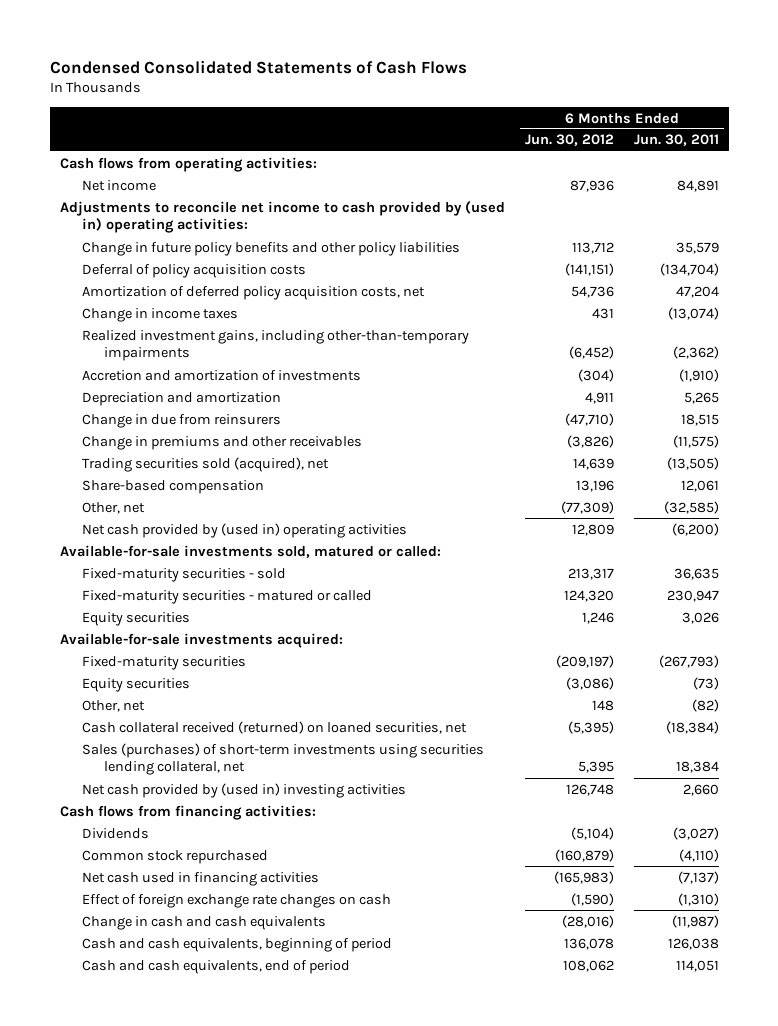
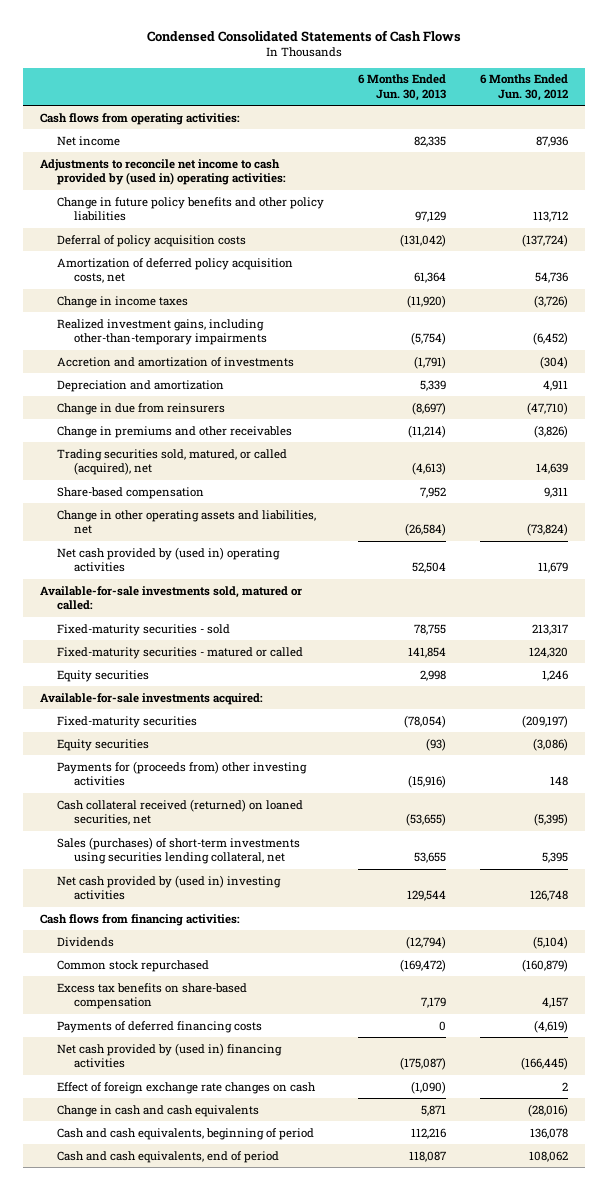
- | 6 Months Ended Jun. 30, 2012 | 6 Months Ended Jun. 30, 2011
+ | 6 Months Ended Jun. 30, 2013 | 6 Months Ended Jun. 30, 2012
- Deferral of policy acquisition costs | (141,151) | (134,704)
+ Deferral of policy acquisition costs | (131,042) | (137,724)
- Change in income taxes | 431 | (13,074)
+ Change in income taxes | (11,920) | (3,726)
- Trading securities sold (acquired), net | 14,639 | (13,505)
- Share-based compensation | 13,196 | 12,061
- Other, net | (77,309) | (32,585)
- Net cash provided by (used in) operating activities | 12,809 | (6,200)
+ Trading securities sold, matured, or called (acquired), net | (4,613) | 14,639
+ Share-based compensation | 7,952 | 9,311
+ Change in other operating assets and liabilities, net | (26,584) | (73,824)
+ Net cash provided by (used in) operating activities | 52,504 | 11,679
- Other, net | 148 | (82)
+ Payments for (proceeds from) other investing activities | (15,916) | 148
- Net cash used in financing activities | (165,983) | (7,137)
- Effect of foreign exchange rate changes on cash | (1,590) | (1,310)
+ Excess tax benefits on share-based compensation | 7,179 | 4,157
+ Payments of deferred financing costs | 0 | (4,619)
+ Net cash provided by (used in) financing activities | (175,087) | (166,445)
+ Effect of foreign exchange rate changes on cash | (1,090) | 2

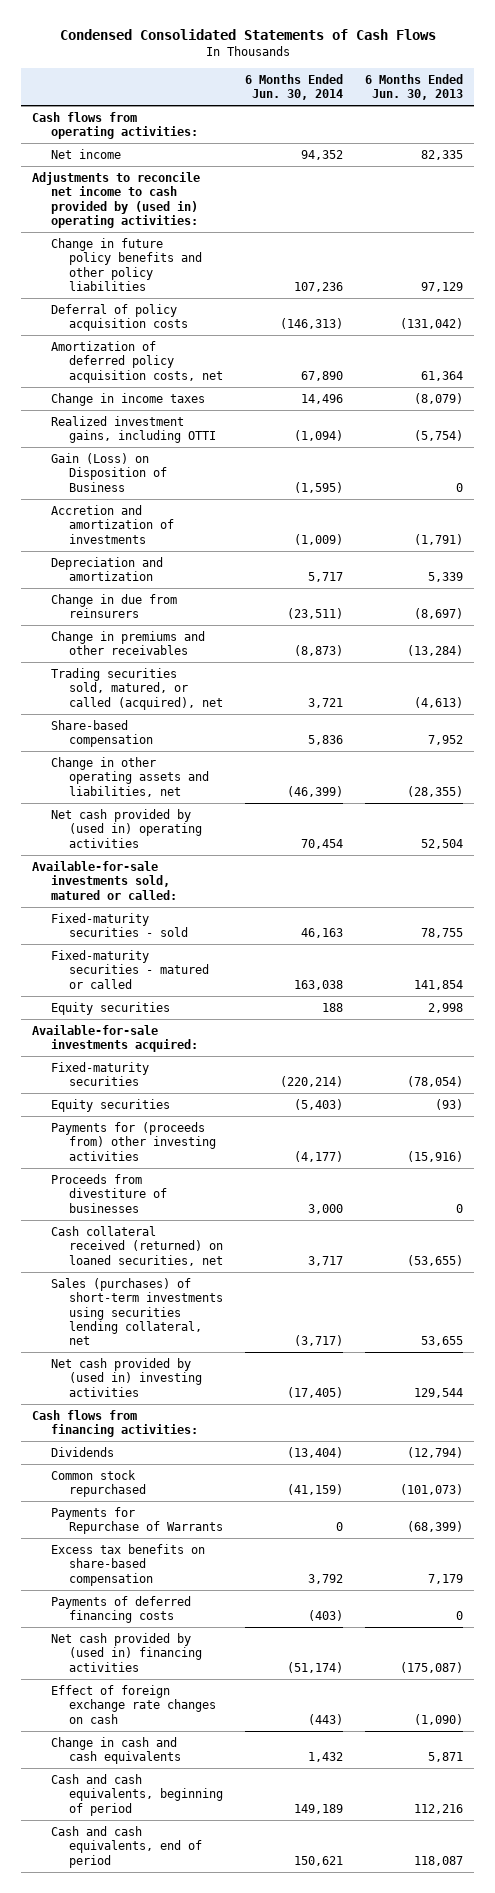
- | 6 Months Ended Jun. 30, 2013 | 6 Months Ended Jun. 30, 2012
+ | 6 Months Ended Jun. 30, 2014 | 6 Months Ended Jun. 30, 2013
- Change in income taxes | (11,920) | (3,726)
- Realized investment gains, including other-than-temporary impairments | (5,754) | (6,452)
+ Change in income taxes | 14,496 | (8,079)
+ Realized investment gains, including OTTI | (1,094) | (5,754)
+ Gain (Loss) on Disposition of Business | (1,595) | 0
- Change in premiums and other receivables | (11,214) | (3,826)
+ Change in premiums and other receivables | (8,873) | (13,284)
- Change in other operating assets and liabilities, net | (26,584) | (73,824)
+ Change in other operating assets and liabilities, net | (46,399) | (28,355)
+ Proceeds from divestiture of businesses | 3,000 | 0
- Common stock repurchased | (169,472) | (160,879)
+ Common stock repurchased | (41,159) | (101,073)
+ Payments for Repurchase of Warrants | 0 | (68,399)

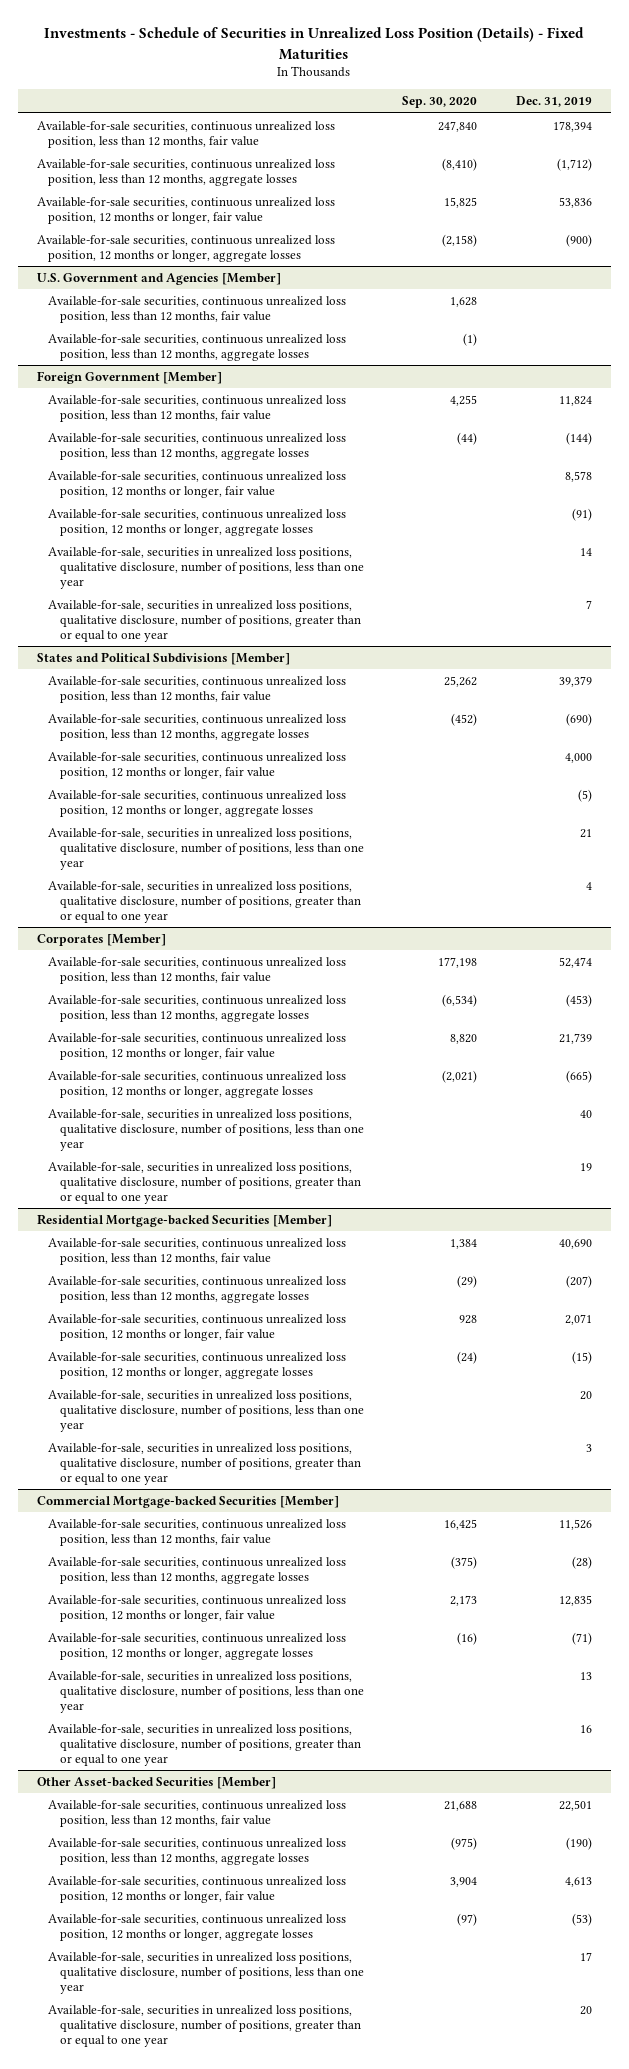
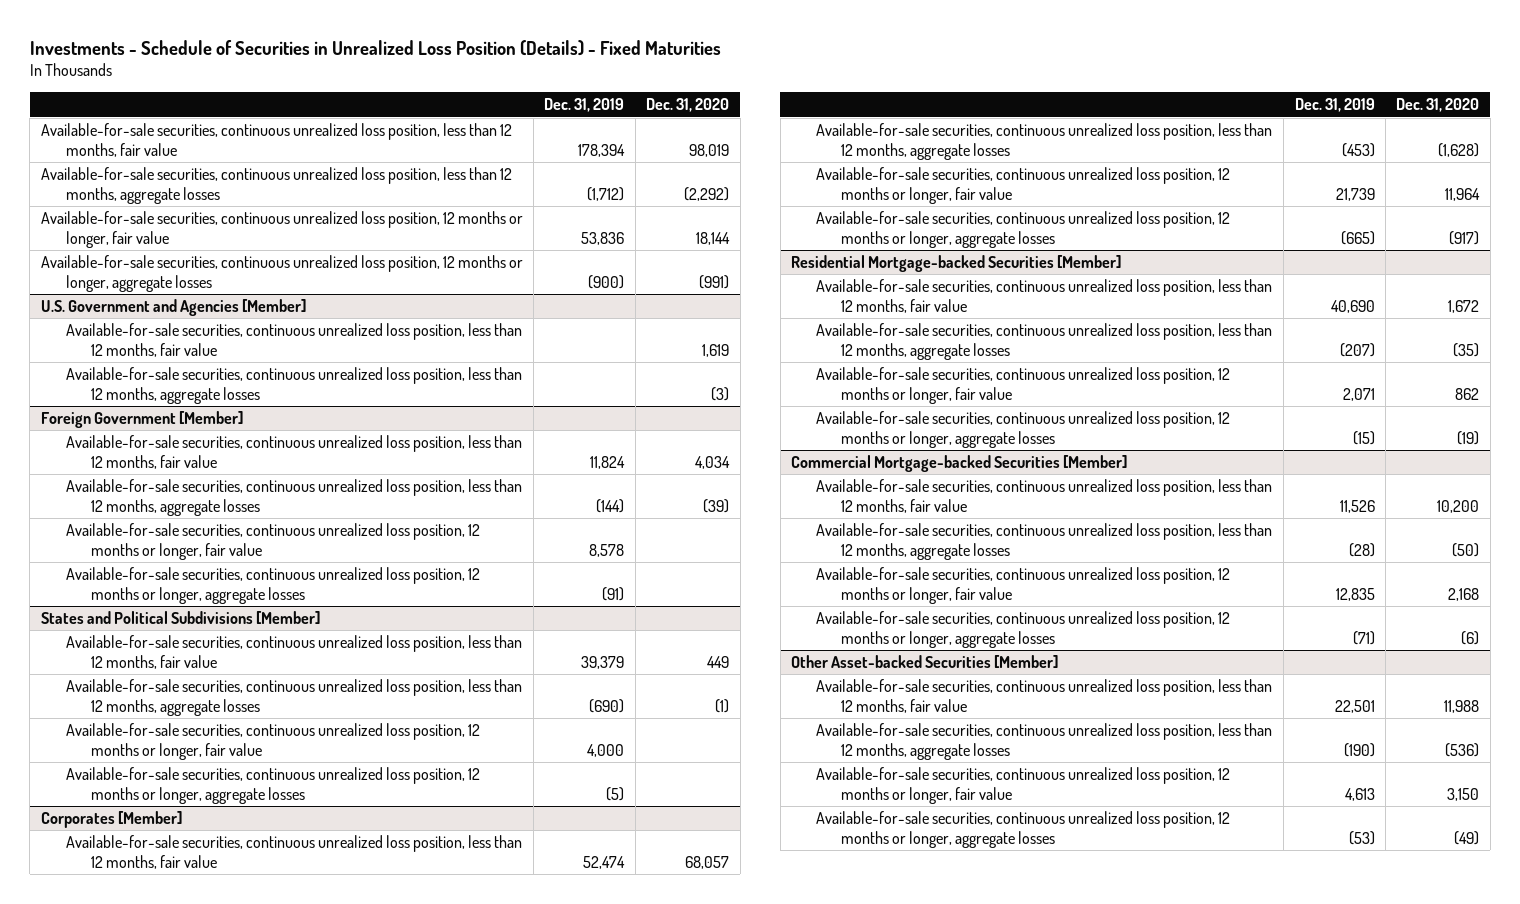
- | Sep. 30, 2020 | Dec. 31, 2019
+ | Dec. 31, 2019 | Dec. 31, 2020
@ Foreign Government [Member]
- Available-for-sale, securities in unrealized loss positions, qualitative disclosure, number of positions, less than one year | | 14
- Available-for-sale, securities in unrealized loss positions, qualitative disclosure, number of positions, greater than or equal to one year | | 7
@ States and Political Subdivisions [Member]
- Available-for-sale, securities in unrealized loss positions, qualitative disclosure, number of positions, less than one year | | 21
- Available-for-sale, securities in unrealized loss positions, qualitative disclosure, number of positions, greater than or equal to one year | | 4
@ Corporates [Member]
- Available-for-sale, securities in unrealized loss positions, qualitative disclosure, number of positions, less than one year | | 40
- Available-for-sale, securities in unrealized loss positions, qualitative disclosure, number of positions, greater than or equal to one year | | 19
@ Residential Mortgage-backed Securities [Member]
- Available-for-sale, securities in unrealized loss positions, qualitative disclosure, number of positions, less than one year | | 20
- Available-for-sale, securities in unrealized loss positions, qualitative disclosure, number of positions, greater than or equal to one year | | 3
@ Commercial Mortgage-backed Securities [Member]
- Available-for-sale, securities in unrealized loss positions, qualitative disclosure, number of positions, less than one year | | 13
- Available-for-sale, securities in unrealized loss positions, qualitative disclosure, number of positions, greater than or equal to one year | | 16
@ Other Asset-backed Securities [Member]
- Available-for-sale, securities in unrealized loss positions, qualitative disclosure, number of positions, less than one year | | 17
- Available-for-sale, securities in unrealized loss positions, qualitative disclosure, number of positions, greater than or equal to one year | | 20

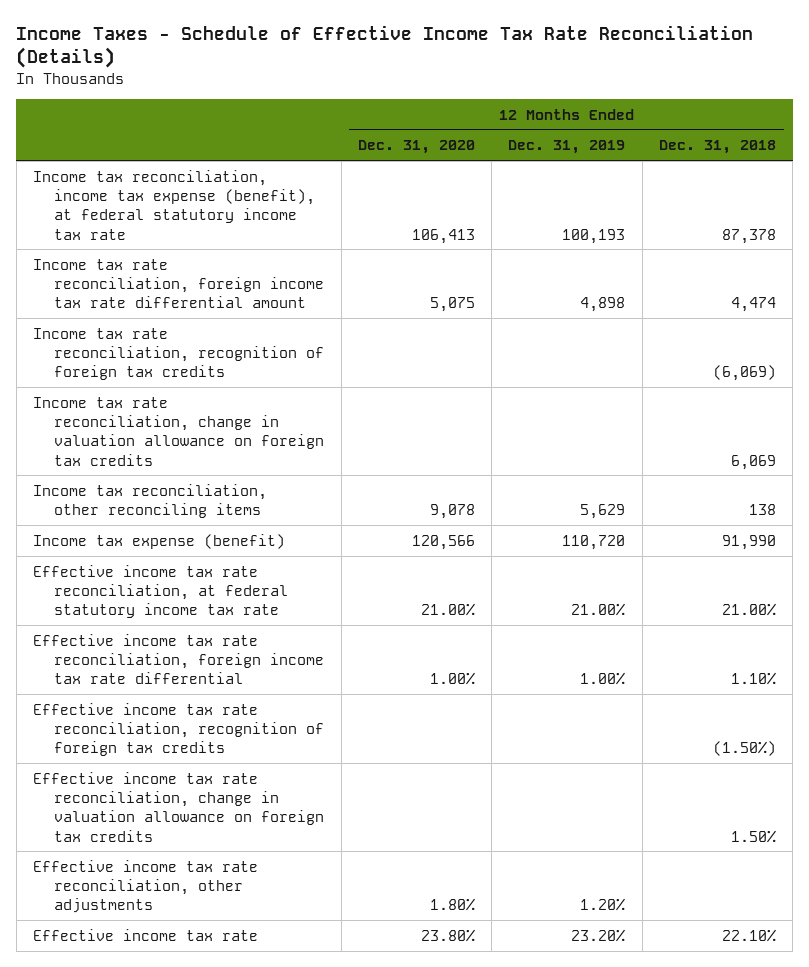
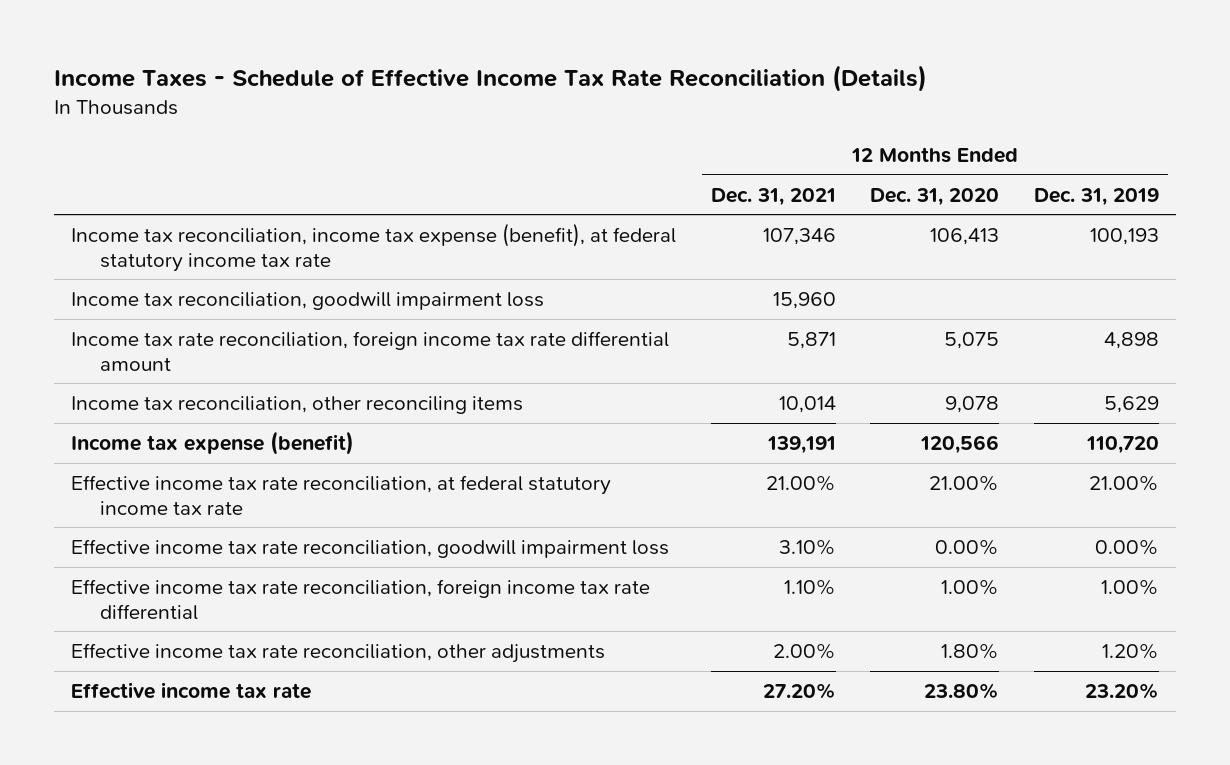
- | 12 Months Ended Dec. 31, 2020 | 12 Months Ended Dec. 31, 2019 | 12 Months Ended Dec. 31, 2018
+ | 12 Months Ended Dec. 31, 2021 | 12 Months Ended Dec. 31, 2020 | 12 Months Ended Dec. 31, 2019
+ Income tax reconciliation, goodwill impairment loss | 15,960 | |
- Income tax rate reconciliation, recognition of foreign tax credits | | | (6,069)
- Income tax rate reconciliation, change in valuation allowance on foreign tax credits | | | 6,069
+ Effective income tax rate reconciliation, goodwill impairment loss | 3.10% | 0.00% | 0.00%
- Effective income tax rate reconciliation, recognition of foreign tax credits | | | (1.50%)
- Effective income tax rate reconciliation, change in valuation allowance on foreign tax credits | | | 1.50%

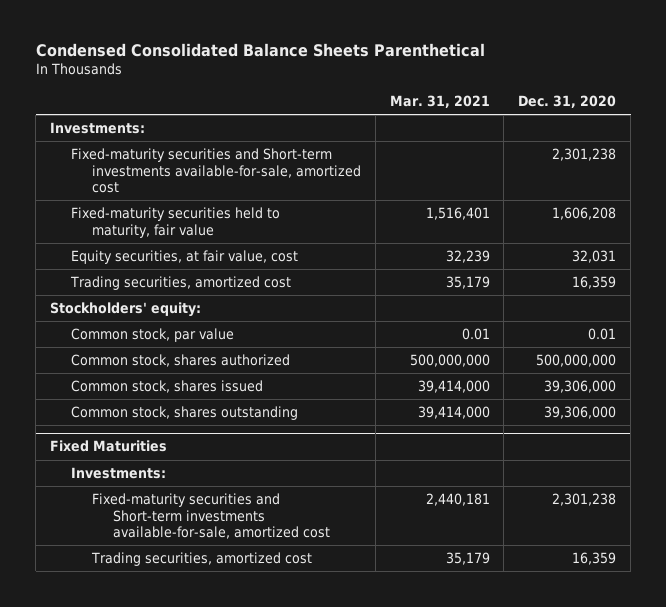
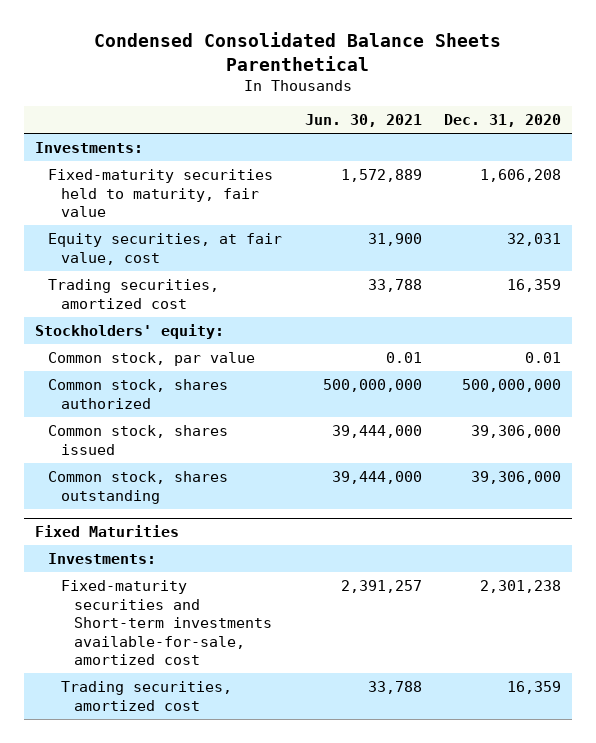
- | Mar. 31, 2021 | Dec. 31, 2020
+ | Jun. 30, 2021 | Dec. 31, 2020
- Fixed-maturity securities and Short-term investments available-for-sale, amortized cost | | 2,301,238

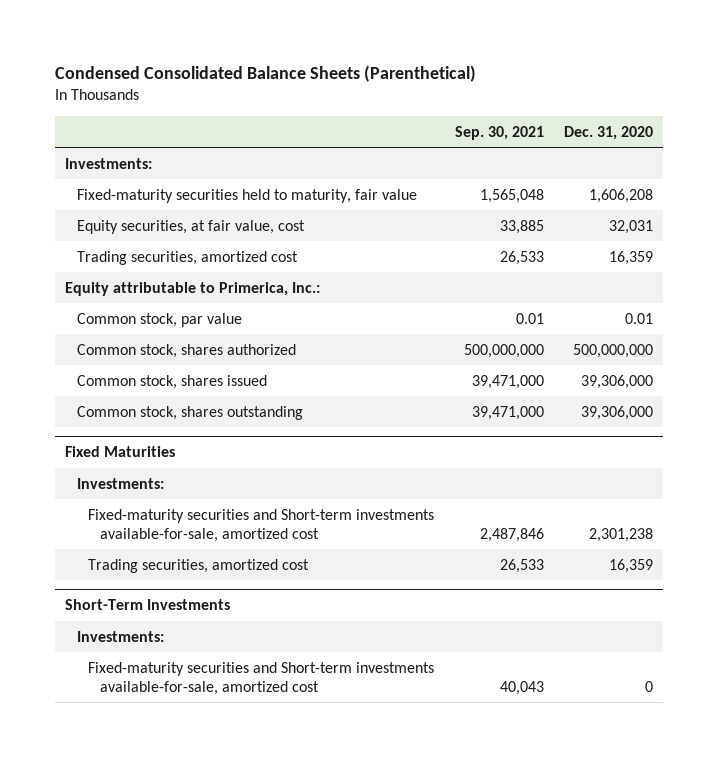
- Condensed Consolidated Balance Sheets Parenthetical
+ Condensed Consolidated Balance Sheets (Parenthetical)
- | Jun. 30, 2021 | Dec. 31, 2020
+ | Sep. 30, 2021 | Dec. 31, 2020
- Stockholders' equity:
+ Equity attributable to Primerica, Inc.:
+ Short-Term Investments
+ Investments:
+ Fixed-maturity securities and Short-term investments available-for-sale, amortized cost | 40,043 | 0

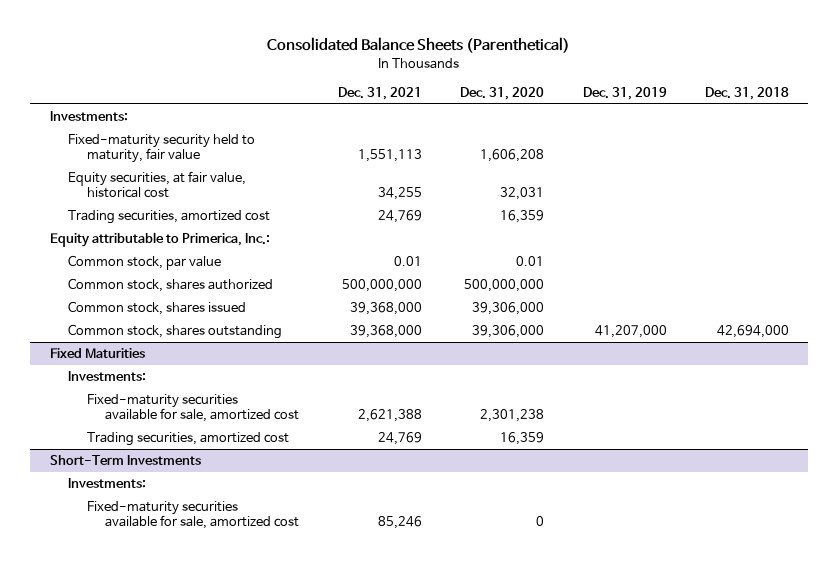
- Condensed Consolidated Balance Sheets (Parenthetical)
+ Consolidated Balance Sheets (Parenthetical)
- | Sep. 30, 2021 | Dec. 31, 2020
+ | Dec. 31, 2021 | Dec. 31, 2020 | Dec. 31, 2019 | Dec. 31, 2018
- Fixed-maturity securities held to maturity, fair value | 1,565,048 | 1,606,208
- Equity securities, at fair value, cost | 33,885 | 32,031
+ Fixed-maturity security held to maturity, fair value | 1,551,113 | 1,606,208 | |
+ Equity securities, at fair value, historical cost | 34,255 | 32,031 | |
@ Fixed Maturities
- Fixed-maturity securities and Short-term investments available-for-sale, amortized cost | 2,487,846 | 2,301,238
+ Fixed-maturity securities available for sale, amortized cost | 2,621,388 | 2,301,238 | |
@ Short-Term Investments
- Fixed-maturity securities and Short-term investments available-for-sale, amortized cost | 40,043 | 0
+ Fixed-maturity securities available for sale, amortized cost | 85,246 | 0 | |

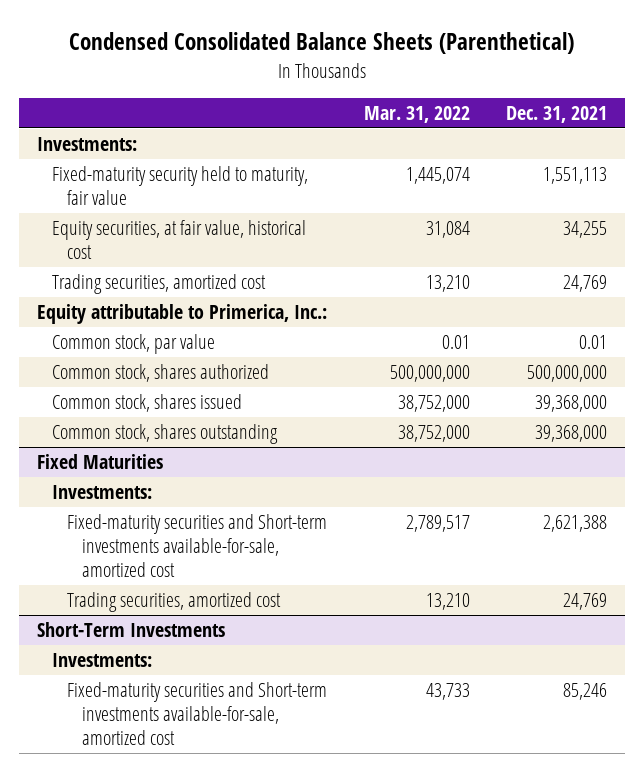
- Consolidated Balance Sheets (Parenthetical)
+ Condensed Consolidated Balance Sheets (Parenthetical)
- | Dec. 31, 2021 | Dec. 31, 2020 | Dec. 31, 2019 | Dec. 31, 2018
+ | Mar. 31, 2022 | Dec. 31, 2021
@ Fixed Maturities
- Fixed-maturity securities available for sale, amortized cost | 2,621,388 | 2,301,238 | |
+ Fixed-maturity securities and Short-term investments available-for-sale, amortized cost | 2,789,517 | 2,621,388
@ Short-Term Investments
- Fixed-maturity securities available for sale, amortized cost | 85,246 | 0 | |
+ Fixed-maturity securities and Short-term investments available-for-sale, amortized cost | 43,733 | 85,246

